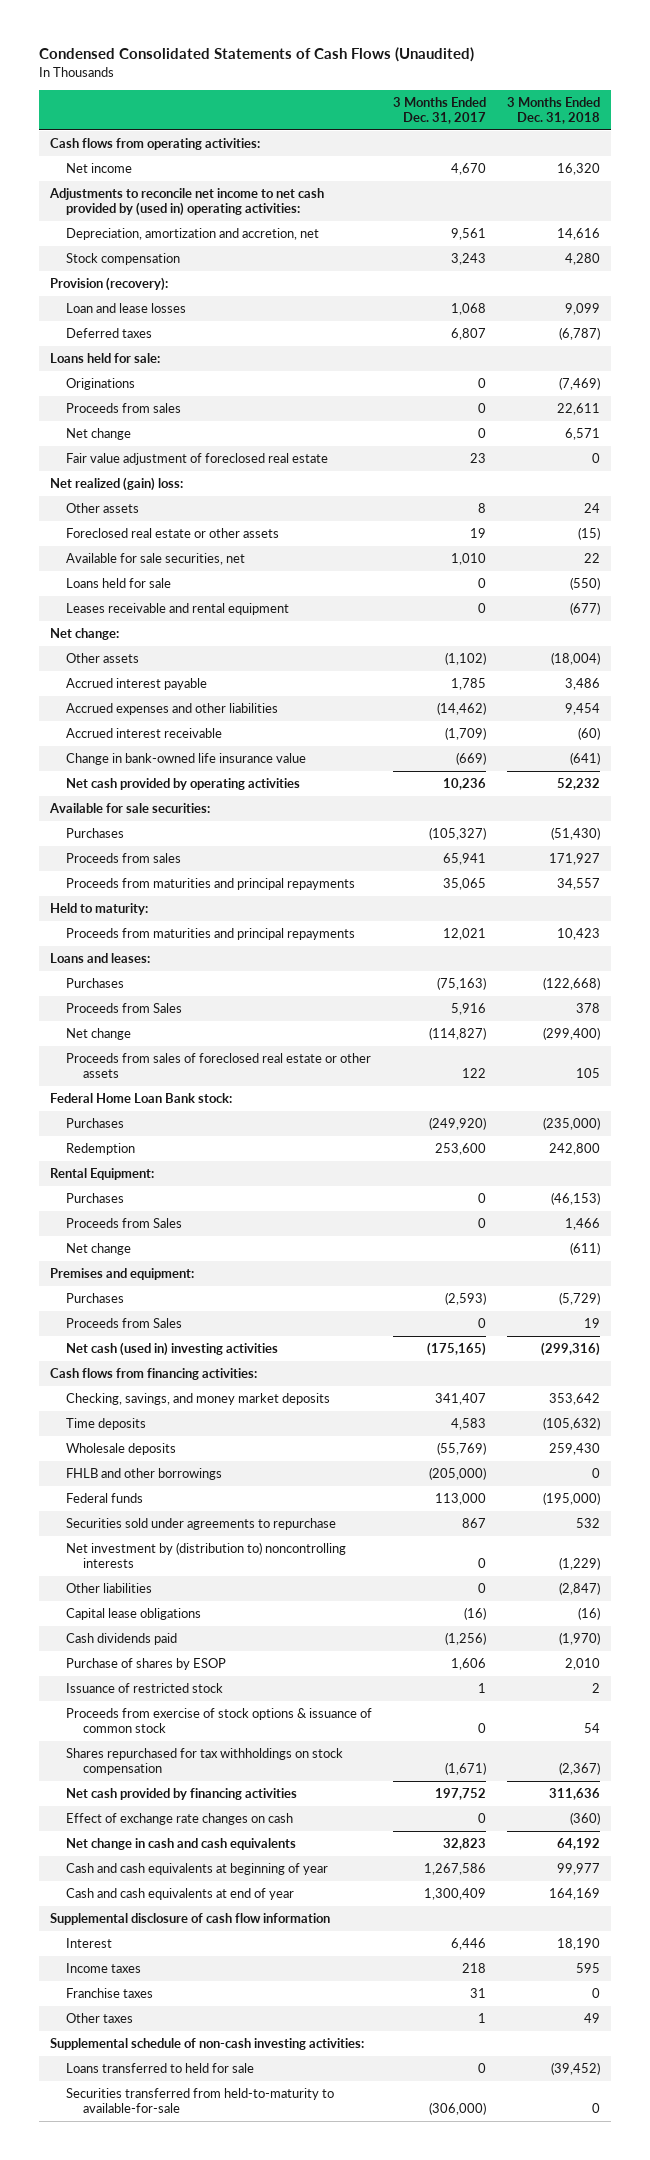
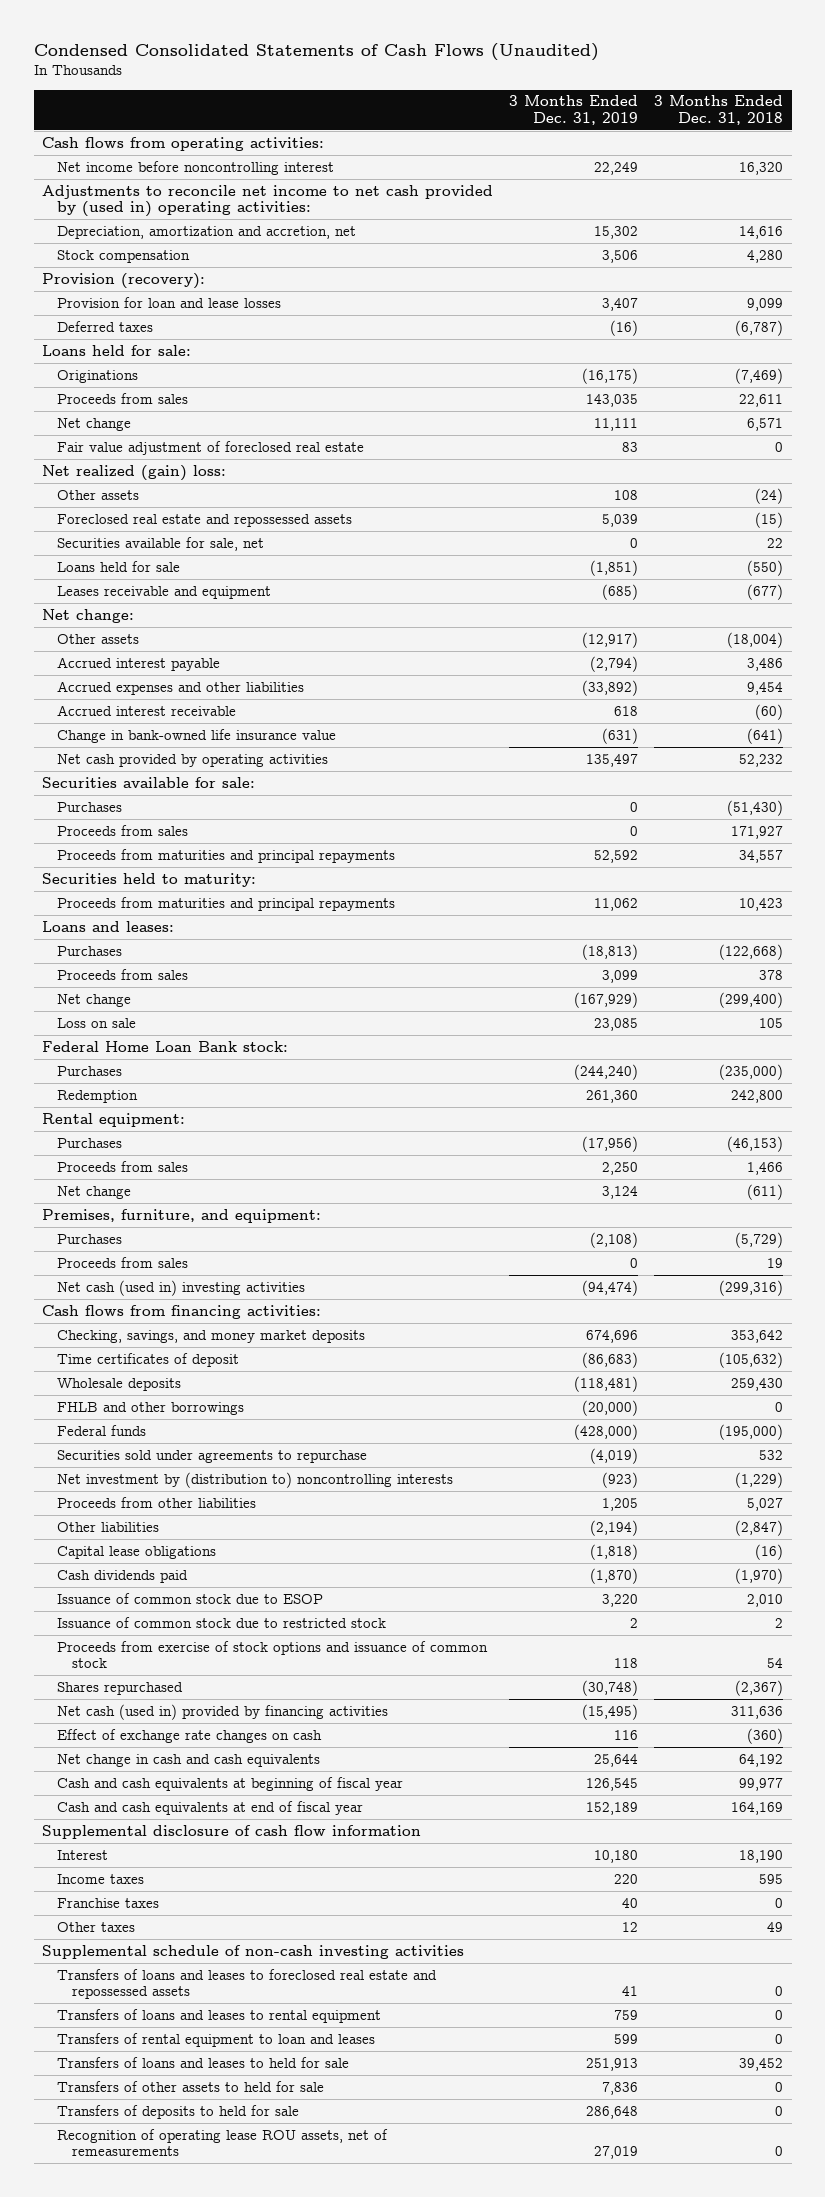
- | 3 Months Ended Dec. 31, 2017 | 3 Months Ended Dec. 31, 2018
+ | 3 Months Ended Dec. 31, 2019 | 3 Months Ended Dec. 31, 2018
- Net income | 4,670 | 16,320
+ Net income before noncontrolling interest | 22,249 | 16,320
- Loan and lease losses | 1,068 | 9,099
+ Provision for loan and lease losses | 3,407 | 9,099
- Other assets | 8 | 24
- Foreclosed real estate or other assets | 19 | (15)
- Available for sale securities, net | 1,010 | 22
+ Other assets | 108 | (24)
+ Foreclosed real estate and repossessed assets | 5,039 | (15)
+ Securities available for sale, net | 0 | 22
- Leases receivable and rental equipment | 0 | (677)
+ Leases receivable and equipment | (685) | (677)
- Available for sale securities:
+ Securities available for sale:
- Held to maturity:
+ Securities held to maturity:
- Proceeds from Sales | 5,916 | 378
+ Proceeds from sales | 3,099 | 378
- Proceeds from sales of foreclosed real estate or other assets | 122 | 105
+ Loss on sale | 23,085 | 105
- Rental Equipment:
+ Rental equipment:
- Proceeds from Sales | 0 | 1,466
+ Proceeds from sales | 2,250 | 1,466
- Premises and equipment:
+ Premises, furniture, and equipment:
- Proceeds from Sales | 0 | 19
+ Proceeds from sales | 0 | 19
- Time deposits | 4,583 | (105,632)
+ Time certificates of deposit | (86,683) | (105,632)
+ Proceeds from other liabilities | 1,205 | 5,027
- Purchase of shares by ESOP | 1,606 | 2,010
- Issuance of restricted stock | 1 | 2
- Proceeds from exercise of stock options & issuance of common stock | 0 | 54
- Shares repurchased for tax withholdings on stock compensation | (1,671) | (2,367)
- Net cash provided by financing activities | 197,752 | 311,636
+ Issuance of common stock due to ESOP | 3,220 | 2,010
+ Issuance of common stock due to restricted stock | 2 | 2
+ Proceeds from exercise of stock options and issuance of common stock | 118 | 54
+ Shares repurchased | (30,748) | (2,367)
+ Net cash (used in) provided by financing activities | (15,495) | 311,636
- Cash and cash equivalents at beginning of year | 1,267,586 | 99,977
- Cash and cash equivalents at end of year | 1,300,409 | 164,169
+ Cash and cash equivalents at beginning of fiscal year | 126,545 | 99,977
+ Cash and cash equivalents at end of fiscal year | 152,189 | 164,169
- Supplemental schedule of non-cash investing activities:
- Loans transferred to held for sale | 0 | (39,452)
- Securities transferred from held-to-maturity to available-for-sale | (306,000) | 0
+ Supplemental schedule of non-cash investing activities
+ Transfers of loans and leases to foreclosed real estate and repossessed assets | 41 | 0
+ Transfers of loans and leases to rental equipment | 759 | 0
+ Transfers of rental equipment to loan and leases | 599 | 0
+ Transfers of loans and leases to held for sale | 251,913 | 39,452
+ Transfers of other assets to held for sale | 7,836 | 0
+ Transfers of deposits to held for sale | 286,648 | 0
+ Recognition of operating lease ROU assets, net of remeasurements | 27,019 | 0

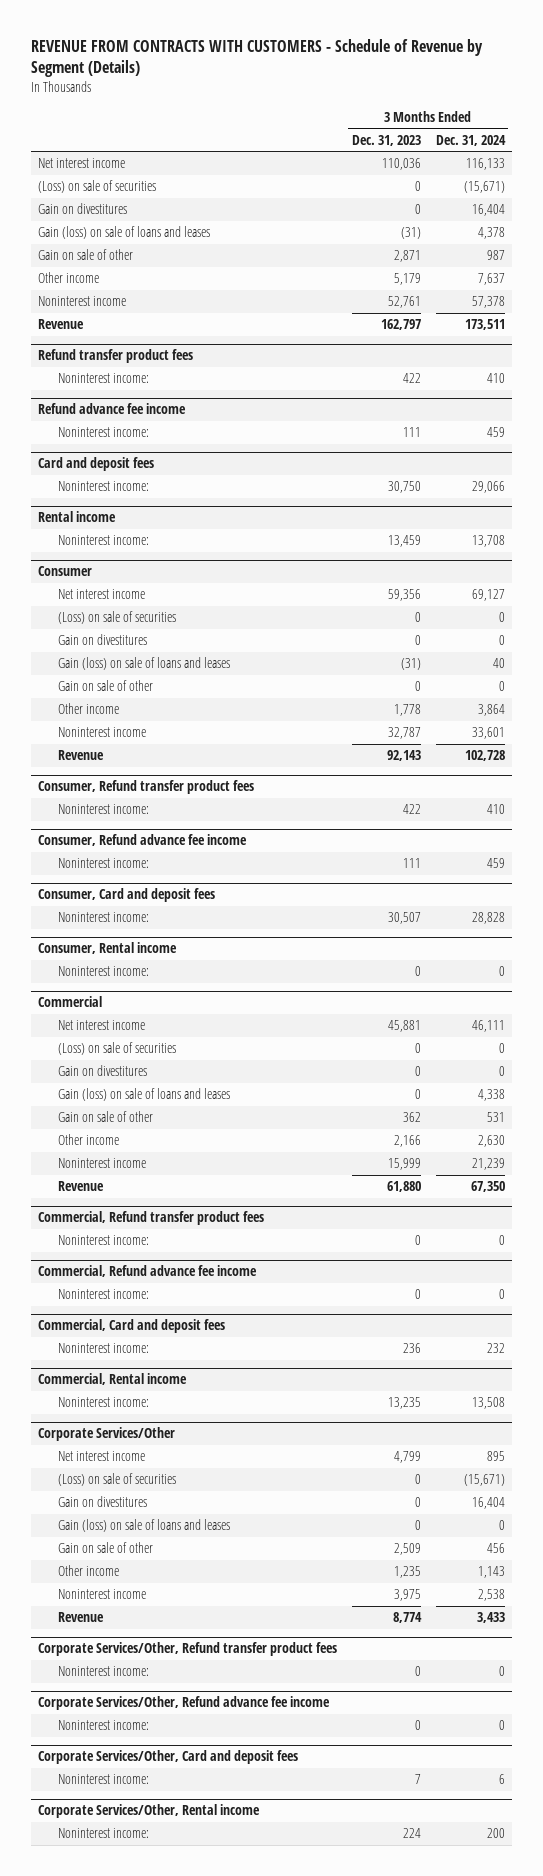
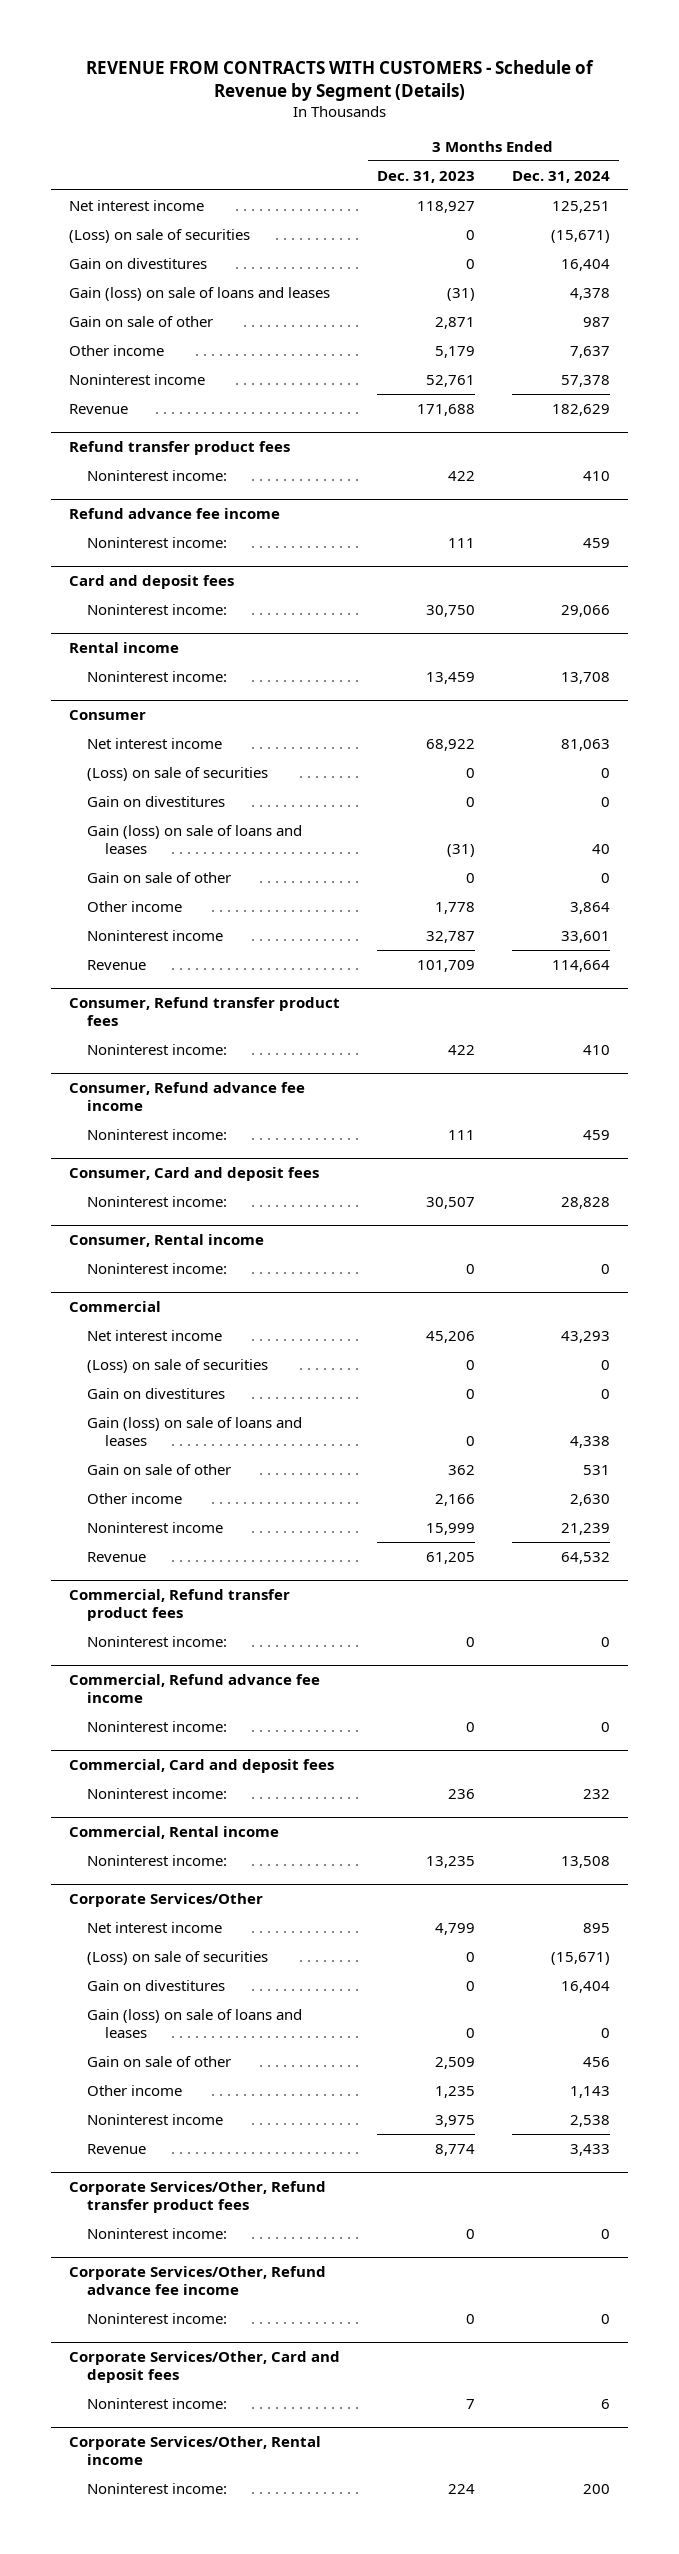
- Net interest income | 110,036 | 116,133
+ Net interest income | 118,927 | 125,251
- Revenue | 162,797 | 173,511
+ Revenue | 171,688 | 182,629
@ Consumer
- Net interest income | 59,356 | 69,127
+ Net interest income | 68,922 | 81,063
- Revenue | 92,143 | 102,728
+ Revenue | 101,709 | 114,664
@ Commercial
- Net interest income | 45,881 | 46,111
+ Net interest income | 45,206 | 43,293
- Revenue | 61,880 | 67,350
+ Revenue | 61,205 | 64,532

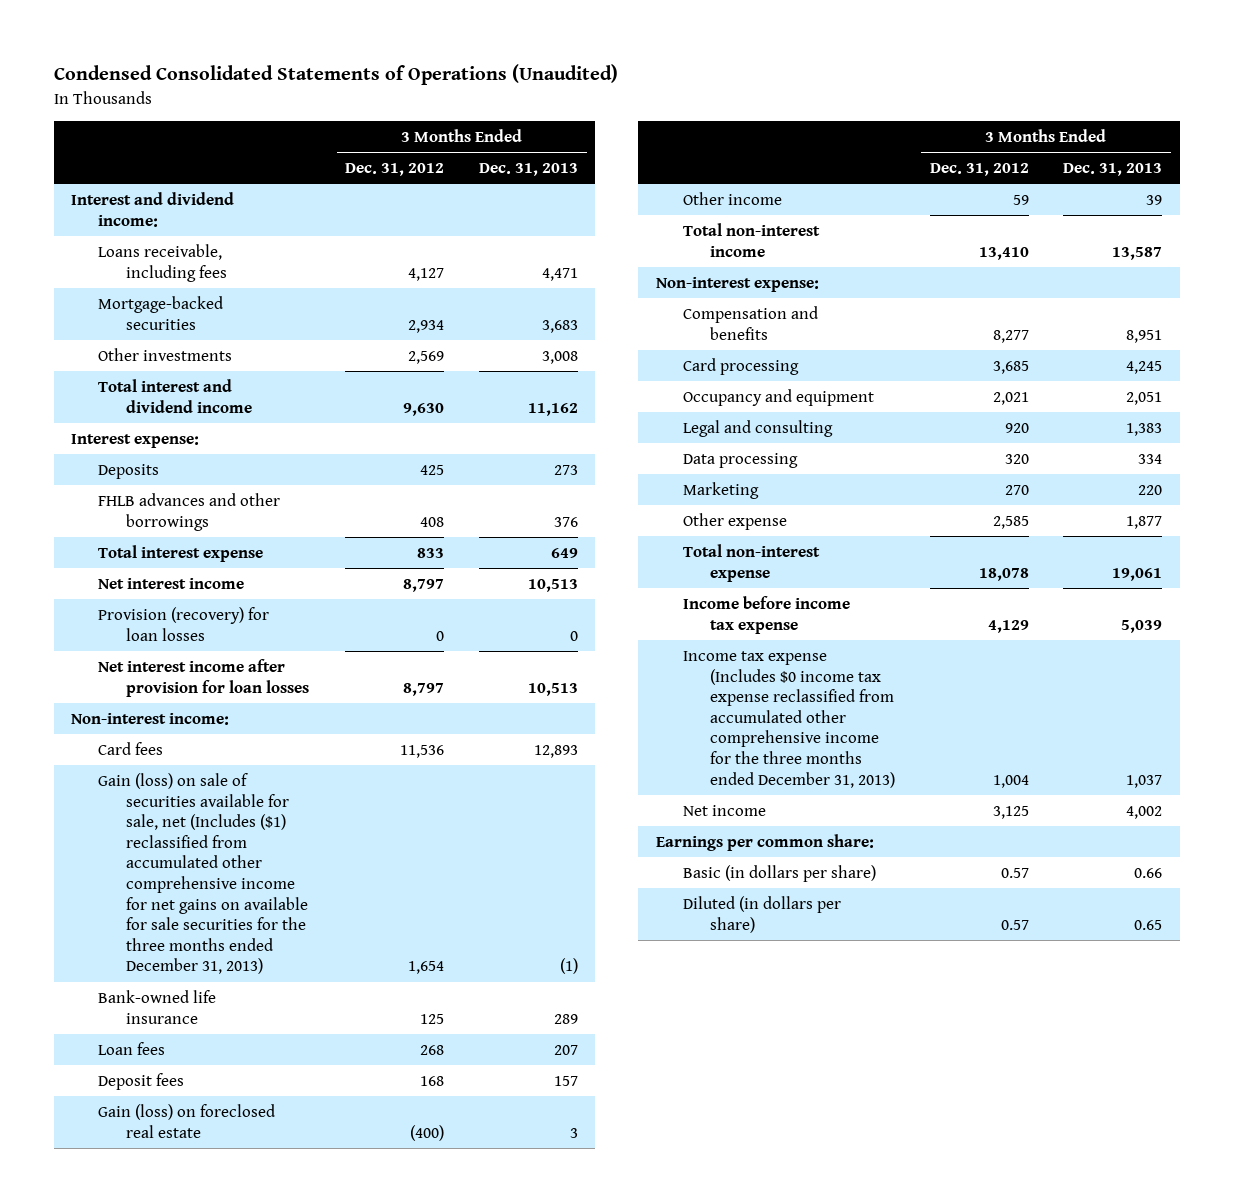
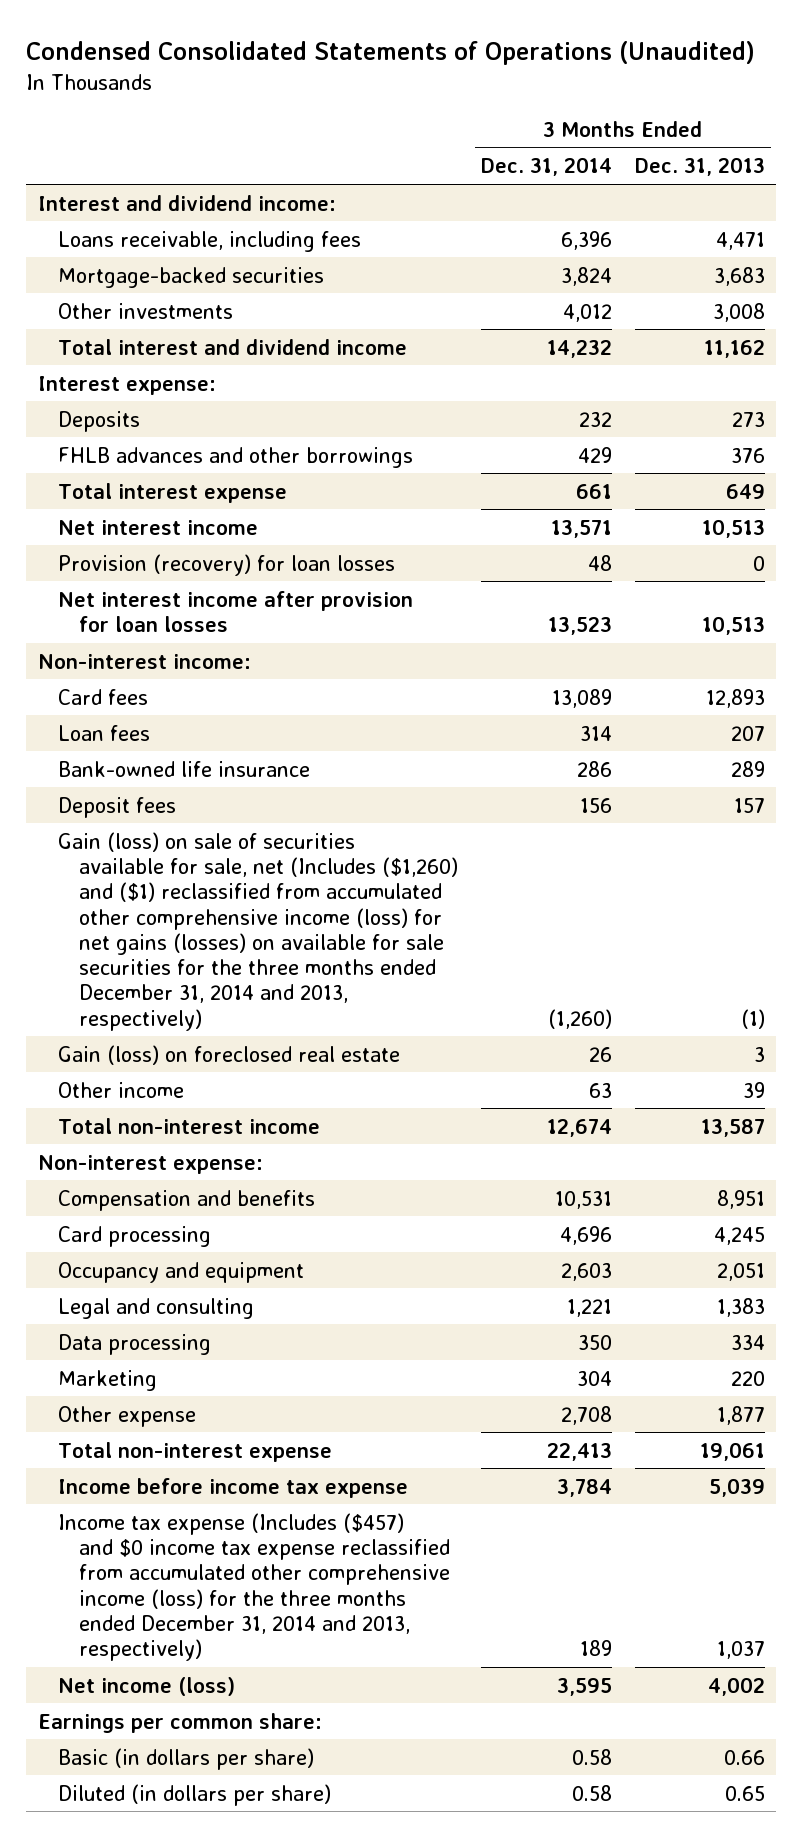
- | 3 Months Ended Dec. 31, 2012 | 3 Months Ended Dec. 31, 2013
+ | 3 Months Ended Dec. 31, 2014 | 3 Months Ended Dec. 31, 2013
- Gain (loss) on sale of securities available for sale, net (Includes ($1) reclassified from accumulated other comprehensive income for net gains on available for sale securities for the three months ended December 31, 2013) | 1,654 | (1)
moved down: Bank-owned life insurance | 286 | 289
+ Gain (loss) on sale of securities available for sale, net (Includes ($1,260) and ($1) reclassified from accumulated other comprehensive income (loss) for net gains (losses) on available for sale securities for the three months ended December 31, 2014 and 2013, respectively) | (1,260) | (1)
- Income tax expense (Includes $0 income tax expense reclassified from accumulated other comprehensive income for the three months ended December 31, 2013) | 1,004 | 1,037
- Net income | 3,125 | 4,002
+ Income tax expense (Includes ($457) and $0 income tax expense reclassified from accumulated other comprehensive income (loss) for the three months ended December 31, 2014 and 2013, respectively) | 189 | 1,037
+ Net income (loss) | 3,595 | 4,002

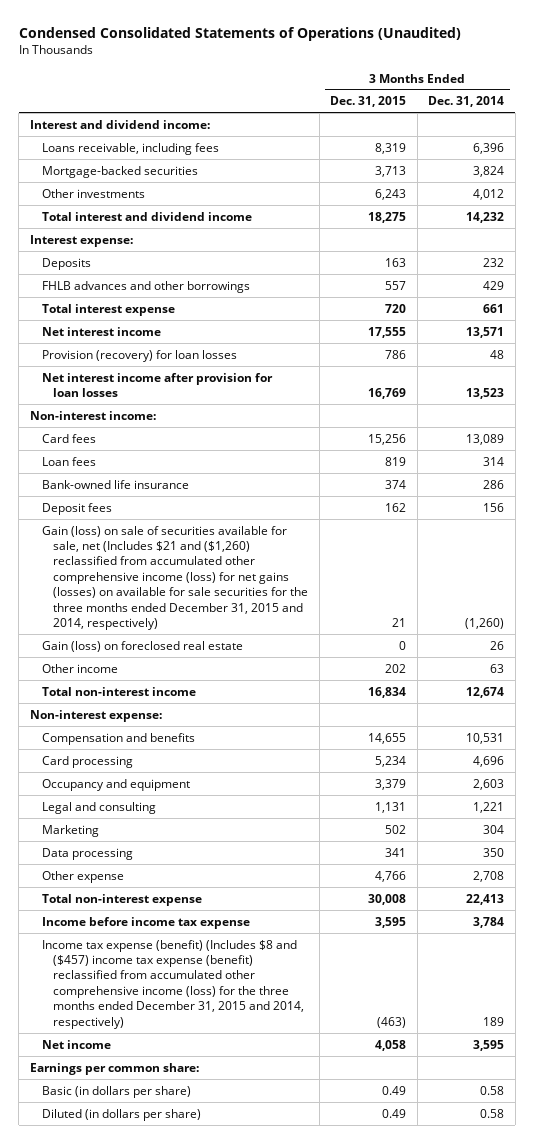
- | 3 Months Ended Dec. 31, 2014 | 3 Months Ended Dec. 31, 2013
+ | 3 Months Ended Dec. 31, 2015 | 3 Months Ended Dec. 31, 2014
- Gain (loss) on sale of securities available for sale, net (Includes ($1,260) and ($1) reclassified from accumulated other comprehensive income (loss) for net gains (losses) on available for sale securities for the three months ended December 31, 2014 and 2013, respectively) | (1,260) | (1)
+ Gain (loss) on sale of securities available for sale, net (Includes $21 and ($1,260) reclassified from accumulated other comprehensive income (loss) for net gains (losses) on available for sale securities for the three months ended December 31, 2015 and 2014, respectively) | 21 | (1,260)
moved down: Data processing | 341 | 350
- Income tax expense (Includes ($457) and $0 income tax expense reclassified from accumulated other comprehensive income (loss) for the three months ended December 31, 2014 and 2013, respectively) | 189 | 1,037
- Net income (loss) | 3,595 | 4,002
+ Income tax expense (benefit) (Includes $8 and ($457) income tax expense (benefit) reclassified from accumulated other comprehensive income (loss) for the three months ended December 31, 2015 and 2014, respectively) | (463) | 189
+ Net income | 4,058 | 3,595

